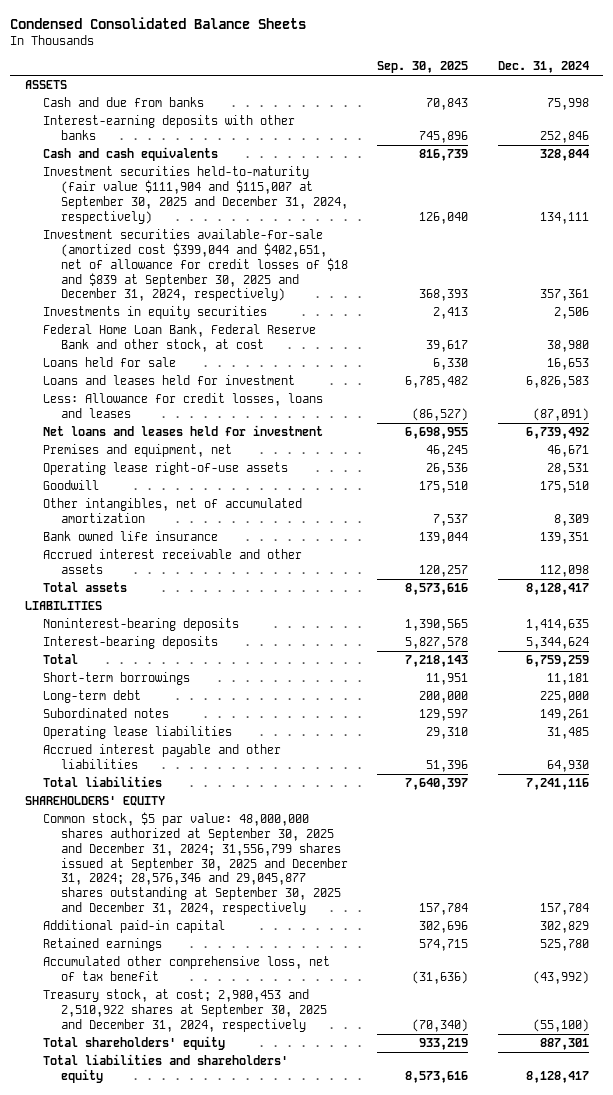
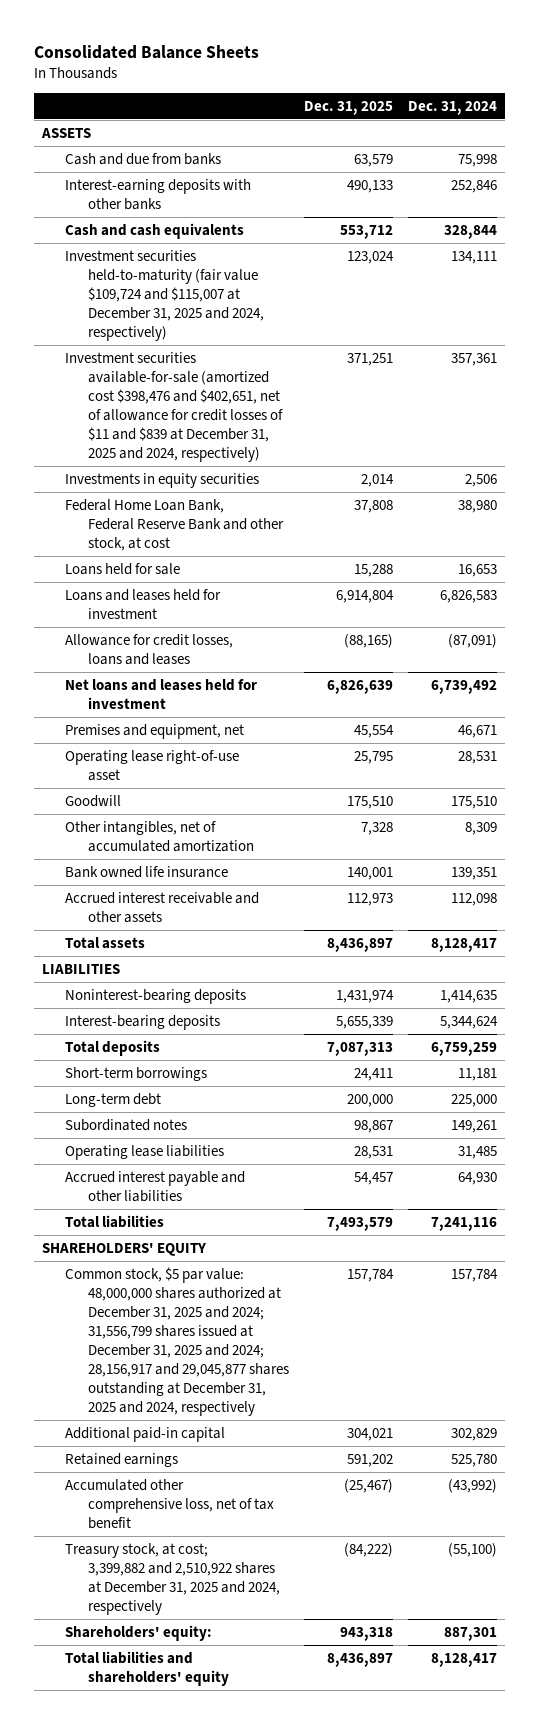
- Condensed Consolidated Balance Sheets
+ Consolidated Balance Sheets
- | Sep. 30, 2025 | Dec. 31, 2024
+ | Dec. 31, 2025 | Dec. 31, 2024
- Investment securities held-to-maturity (fair value $111,904 and $115,007 at September 30, 2025 and December 31, 2024, respectively) | 126,040 | 134,111
- Investment securities available-for-sale (amortized cost $399,044 and $402,651, net of allowance for credit losses of $18 and $839 at September 30, 2025 and December 31, 2024, respectively) | 368,393 | 357,361
+ Investment securities held-to-maturity (fair value $109,724 and $115,007 at December 31, 2025 and 2024, respectively) | 123,024 | 134,111
+ Investment securities available-for-sale (amortized cost $398,476 and $402,651, net of allowance for credit losses of $11 and $839 at December 31, 2025 and 2024, respectively) | 371,251 | 357,361
- Less: Allowance for credit losses, loans and leases | (86,527) | (87,091)
+ Allowance for credit losses, loans and leases | (88,165) | (87,091)
- Operating lease right-of-use assets | 26,536 | 28,531
+ Operating lease right-of-use asset | 25,795 | 28,531
- Total | 7,218,143 | 6,759,259
+ Total deposits | 7,087,313 | 6,759,259
- Common stock, $5 par value: 48,000,000 shares authorized at September 30, 2025 and December 31, 2024; 31,556,799 shares issued at September 30, 2025 and December 31, 2024; 28,576,346 and 29,045,877 shares outstanding at September 30, 2025 and December 31, 2024, respectively | 157,784 | 157,784
+ Common stock, $5 par value: 48,000,000 shares authorized at December 31, 2025 and 2024; 31,556,799 shares issued at December 31, 2025 and 2024; 28,156,917 and 29,045,877 shares outstanding at December 31, 2025 and 2024, respectively | 157,784 | 157,784
- Treasury stock, at cost; 2,980,453 and 2,510,922 shares at September 30, 2025 and December 31, 2024, respectively | (70,340) | (55,100)
- Total shareholders' equity | 933,219 | 887,301
+ Treasury stock, at cost; 3,399,882 and 2,510,922 shares at December 31, 2025 and 2024, respectively | (84,222) | (55,100)
+ Shareholders' equity: | 943,318 | 887,301

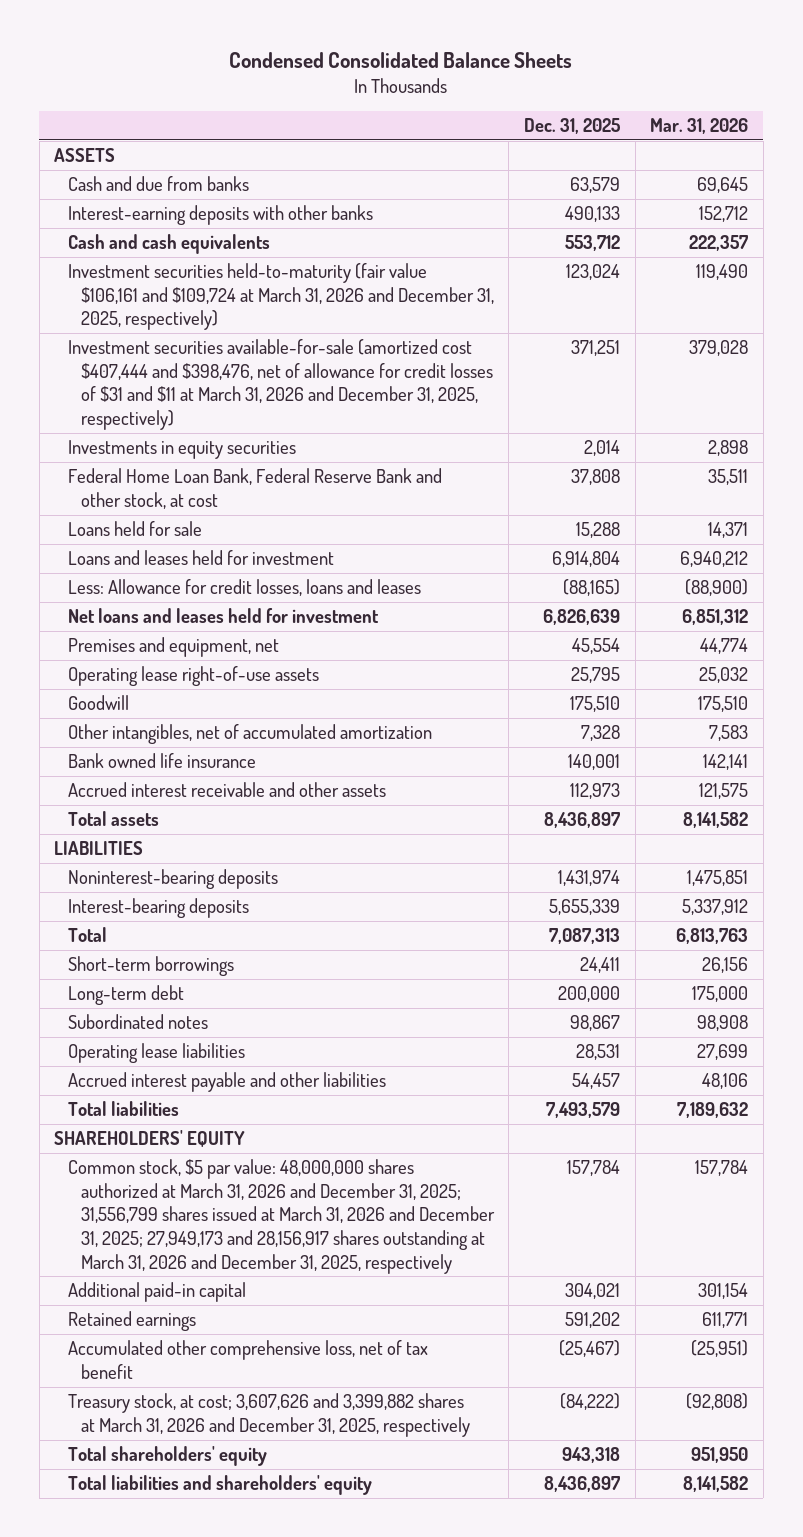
- Consolidated Balance Sheets
+ Condensed Consolidated Balance Sheets
- | Dec. 31, 2025 | Dec. 31, 2024
+ | Dec. 31, 2025 | Mar. 31, 2026
- Investment securities held-to-maturity (fair value $109,724 and $115,007 at December 31, 2025 and 2024, respectively) | 123,024 | 134,111
- Investment securities available-for-sale (amortized cost $398,476 and $402,651, net of allowance for credit losses of $11 and $839 at December 31, 2025 and 2024, respectively) | 371,251 | 357,361
+ Investment securities held-to-maturity (fair value $106,161 and $109,724 at March 31, 2026 and December 31, 2025, respectively) | 123,024 | 119,490
+ Investment securities available-for-sale (amortized cost $407,444 and $398,476, net of allowance for credit losses of $31 and $11 at March 31, 2026 and December 31, 2025, respectively) | 371,251 | 379,028
- Allowance for credit losses, loans and leases | (88,165) | (87,091)
+ Less: Allowance for credit losses, loans and leases | (88,165) | (88,900)
- Operating lease right-of-use asset | 25,795 | 28,531
+ Operating lease right-of-use assets | 25,795 | 25,032
- Total deposits | 7,087,313 | 6,759,259
+ Total | 7,087,313 | 6,813,763
- Common stock, $5 par value: 48,000,000 shares authorized at December 31, 2025 and 2024; 31,556,799 shares issued at December 31, 2025 and 2024; 28,156,917 and 29,045,877 shares outstanding at December 31, 2025 and 2024, respectively | 157,784 | 157,784
+ Common stock, $5 par value: 48,000,000 shares authorized at March 31, 2026 and December 31, 2025; 31,556,799 shares issued at March 31, 2026 and December 31, 2025; 27,949,173 and 28,156,917 shares outstanding at March 31, 2026 and December 31, 2025, respectively | 157,784 | 157,784
- Treasury stock, at cost; 3,399,882 and 2,510,922 shares at December 31, 2025 and 2024, respectively | (84,222) | (55,100)
- Shareholders' equity: | 943,318 | 887,301
+ Treasury stock, at cost; 3,607,626 and 3,399,882 shares at March 31, 2026 and December 31, 2025, respectively | (84,222) | (92,808)
+ Total shareholders' equity | 943,318 | 951,950

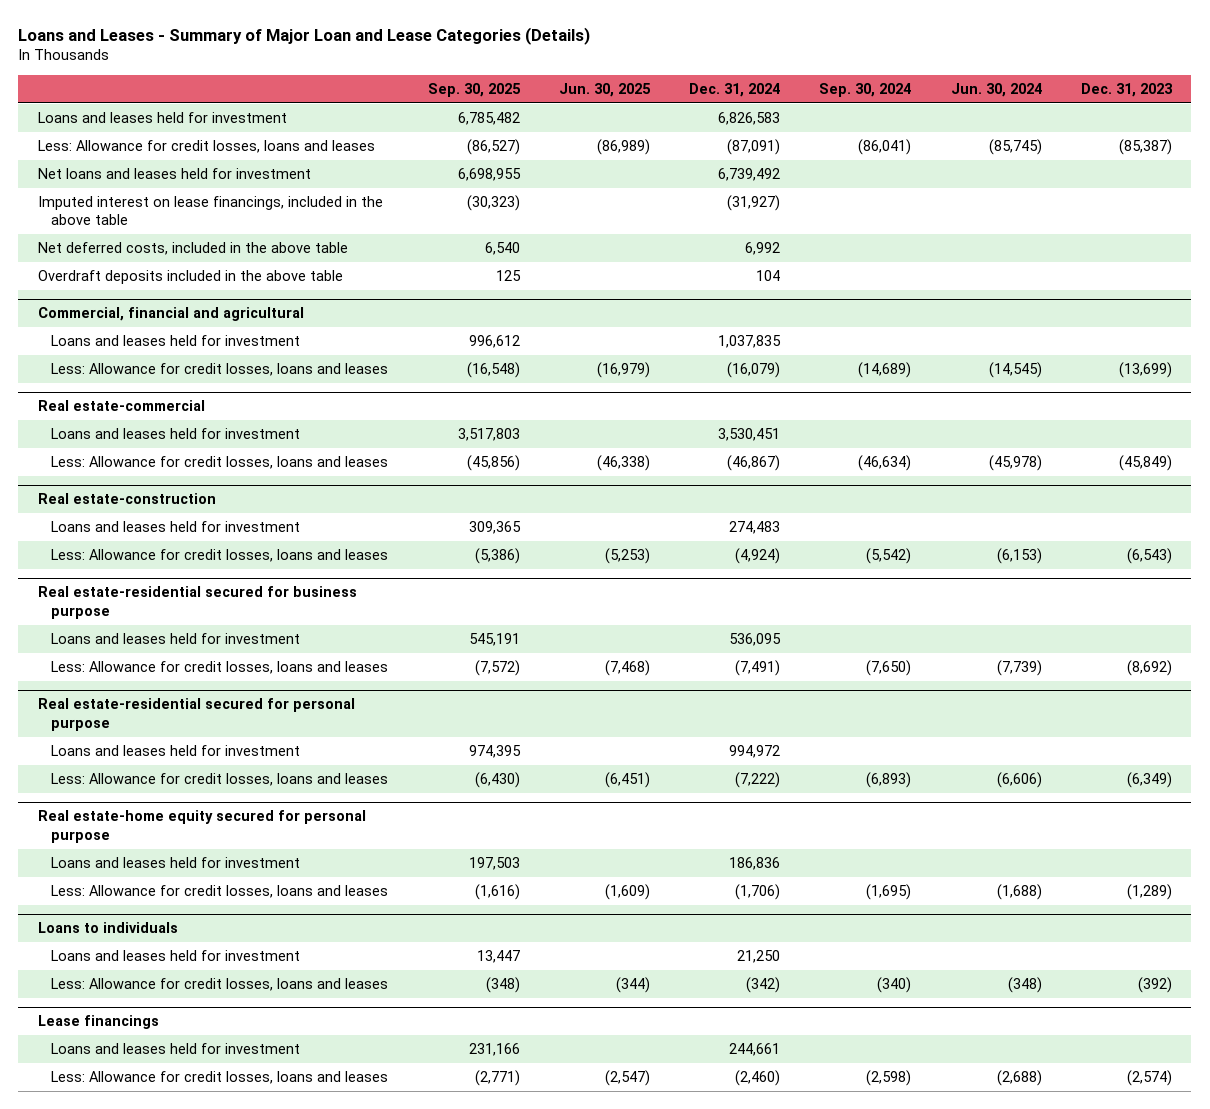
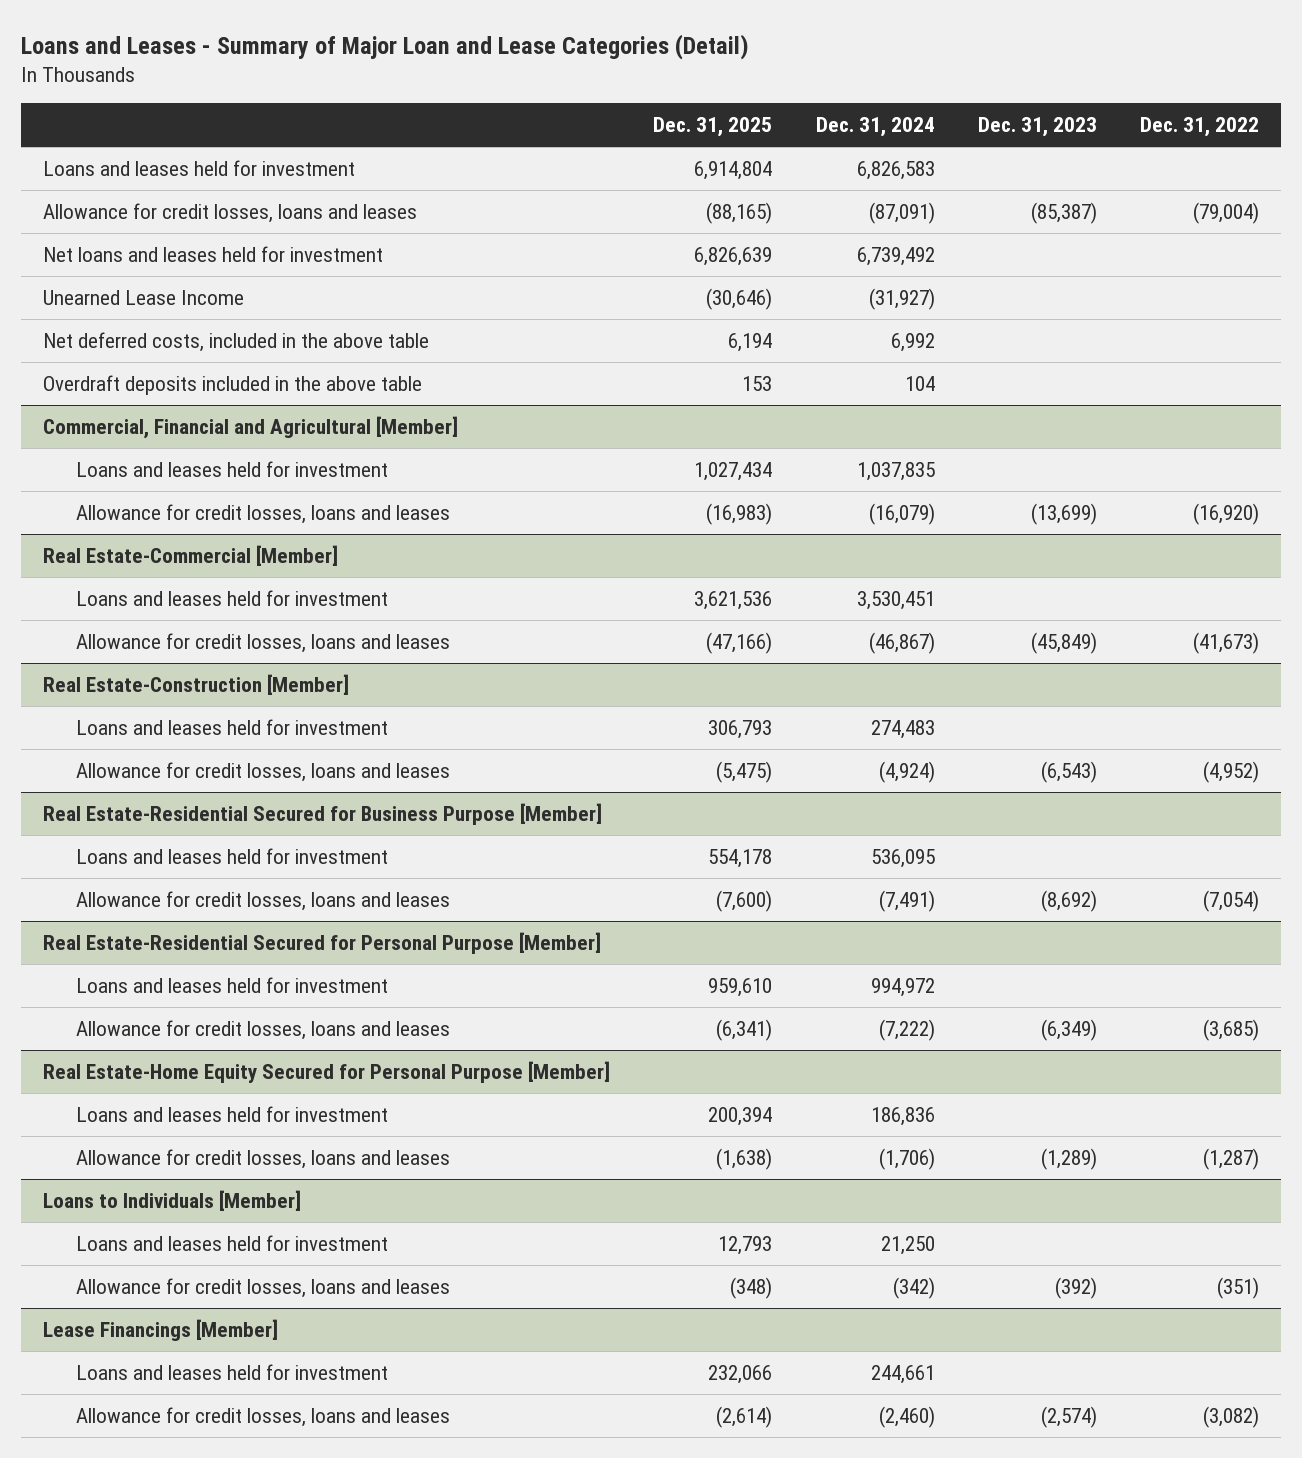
- Loans and Leases - Summary of Major Loan and Lease Categories (Details)
+ Loans and Leases - Summary of Major Loan and Lease Categories (Detail)
- | Sep. 30, 2025 | Jun. 30, 2025 | Dec. 31, 2024 | Sep. 30, 2024 | Jun. 30, 2024 | Dec. 31, 2023
+ | Dec. 31, 2025 | Dec. 31, 2024 | Dec. 31, 2023 | Dec. 31, 2022
- Less: Allowance for credit losses, loans and leases | (86,527) | (86,989) | (87,091) | (86,041) | (85,745) | (85,387)
+ Allowance for credit losses, loans and leases | (88,165) | (87,091) | (85,387) | (79,004)
- Imputed interest on lease financings, included in the above table | (30,323) | | (31,927) | | |
+ Unearned Lease Income | (30,646) | (31,927) | |
- Commercial, financial and agricultural
+ Commercial, Financial and Agricultural [Member]
- Less: Allowance for credit losses, loans and leases | (16,548) | (16,979) | (16,079) | (14,689) | (14,545) | (13,699)
- Real estate-commercial
+ Allowance for credit losses, loans and leases | (16,983) | (16,079) | (13,699) | (16,920)
+ Real Estate-Commercial [Member]
- Less: Allowance for credit losses, loans and leases | (45,856) | (46,338) | (46,867) | (46,634) | (45,978) | (45,849)
- Real estate-construction
+ Allowance for credit losses, loans and leases | (47,166) | (46,867) | (45,849) | (41,673)
+ Real Estate-Construction [Member]
- Less: Allowance for credit losses, loans and leases | (5,386) | (5,253) | (4,924) | (5,542) | (6,153) | (6,543)
- Real estate-residential secured for business purpose
+ Allowance for credit losses, loans and leases | (5,475) | (4,924) | (6,543) | (4,952)
+ Real Estate-Residential Secured for Business Purpose [Member]
- Less: Allowance for credit losses, loans and leases | (7,572) | (7,468) | (7,491) | (7,650) | (7,739) | (8,692)
- Real estate-residential secured for personal purpose
+ Allowance for credit losses, loans and leases | (7,600) | (7,491) | (8,692) | (7,054)
+ Real Estate-Residential Secured for Personal Purpose [Member]
- Less: Allowance for credit losses, loans and leases | (6,430) | (6,451) | (7,222) | (6,893) | (6,606) | (6,349)
- Real estate-home equity secured for personal purpose
+ Allowance for credit losses, loans and leases | (6,341) | (7,222) | (6,349) | (3,685)
+ Real Estate-Home Equity Secured for Personal Purpose [Member]
- Less: Allowance for credit losses, loans and leases | (1,616) | (1,609) | (1,706) | (1,695) | (1,688) | (1,289)
- Loans to individuals
+ Allowance for credit losses, loans and leases | (1,638) | (1,706) | (1,289) | (1,287)
+ Loans to Individuals [Member]
- Less: Allowance for credit losses, loans and leases | (348) | (344) | (342) | (340) | (348) | (392)
- Lease financings
+ Allowance for credit losses, loans and leases | (348) | (342) | (392) | (351)
+ Lease Financings [Member]
- Less: Allowance for credit losses, loans and leases | (2,771) | (2,547) | (2,460) | (2,598) | (2,688) | (2,574)
+ Allowance for credit losses, loans and leases | (2,614) | (2,460) | (2,574) | (3,082)

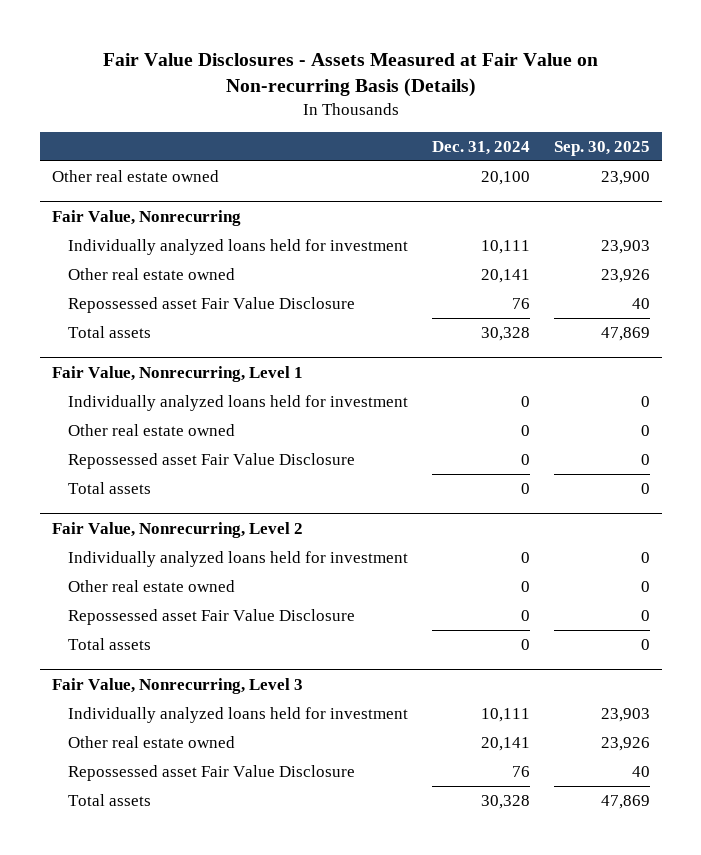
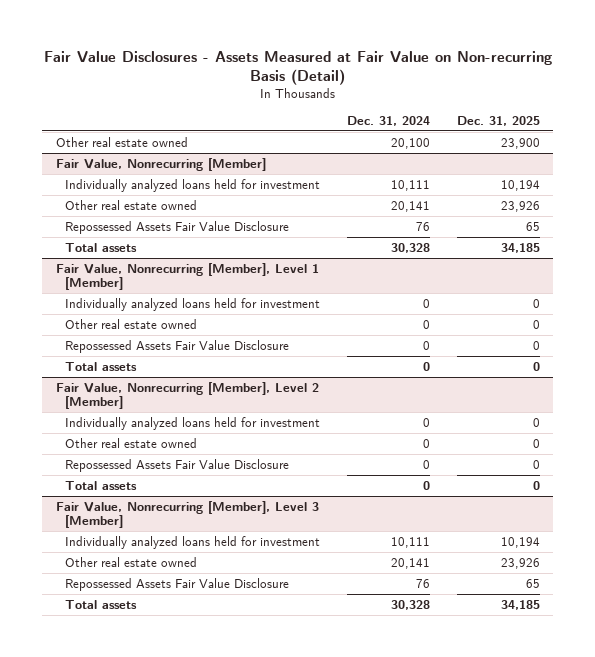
- Fair Value Disclosures - Assets Measured at Fair Value on Non-recurring Basis (Details)
+ Fair Value Disclosures - Assets Measured at Fair Value on Non-recurring Basis (Detail)
- | Dec. 31, 2024 | Sep. 30, 2025
+ | Dec. 31, 2024 | Dec. 31, 2025
- Fair Value, Nonrecurring
+ Fair Value, Nonrecurring [Member]
- Repossessed asset Fair Value Disclosure | 76 | 40
+ Repossessed Assets Fair Value Disclosure | 76 | 65
- Fair Value, Nonrecurring, Level 1
+ Fair Value, Nonrecurring [Member], Level 1 [Member]
- Repossessed asset Fair Value Disclosure | 0 | 0
+ Repossessed Assets Fair Value Disclosure | 0 | 0
- Fair Value, Nonrecurring, Level 2
+ Fair Value, Nonrecurring [Member], Level 2 [Member]
- Repossessed asset Fair Value Disclosure | 0 | 0
+ Repossessed Assets Fair Value Disclosure | 0 | 0
- Fair Value, Nonrecurring, Level 3
+ Fair Value, Nonrecurring [Member], Level 3 [Member]
- Repossessed asset Fair Value Disclosure | 76 | 40
+ Repossessed Assets Fair Value Disclosure | 76 | 65

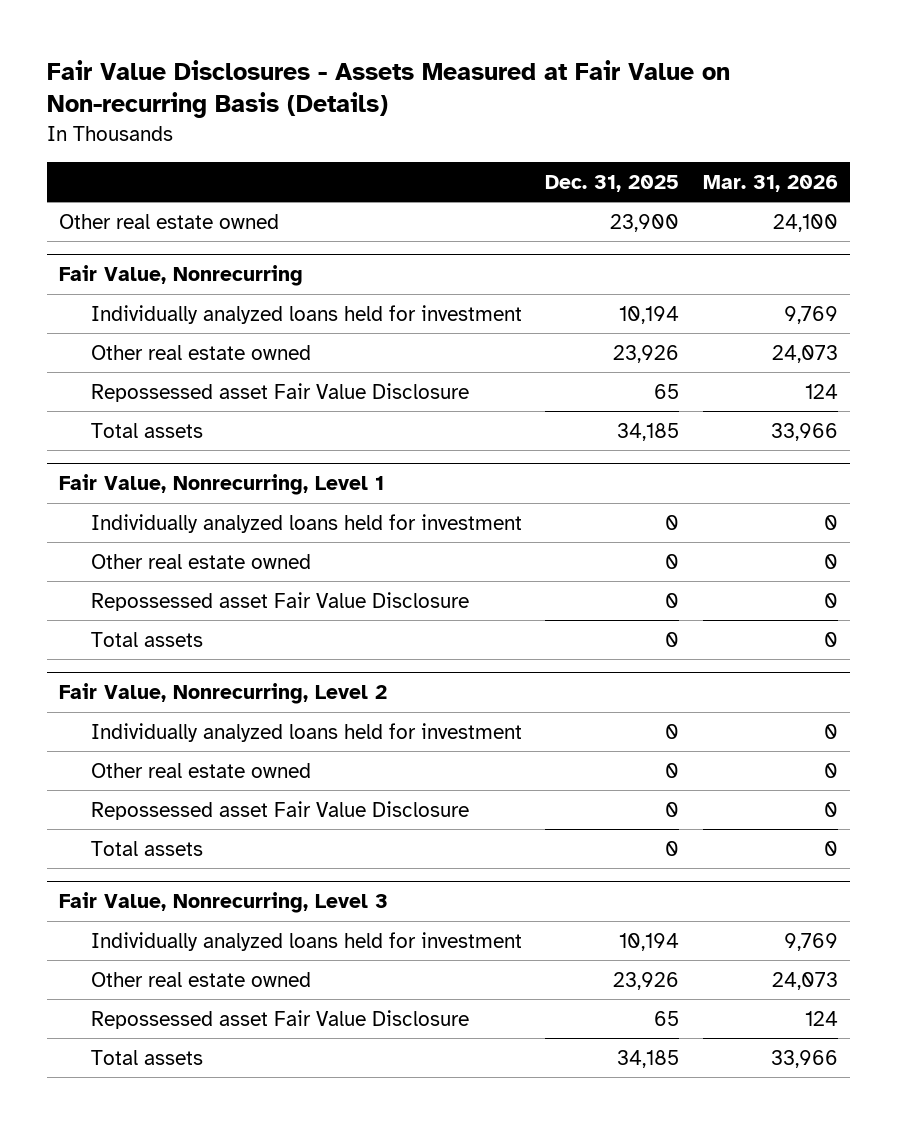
- Fair Value Disclosures - Assets Measured at Fair Value on Non-recurring Basis (Detail)
+ Fair Value Disclosures - Assets Measured at Fair Value on Non-recurring Basis (Details)
- | Dec. 31, 2024 | Dec. 31, 2025
+ | Dec. 31, 2025 | Mar. 31, 2026
- Fair Value, Nonrecurring [Member]
+ Fair Value, Nonrecurring
- Repossessed Assets Fair Value Disclosure | 76 | 65
+ Repossessed asset Fair Value Disclosure | 65 | 124
- Fair Value, Nonrecurring [Member], Level 1 [Member]
+ Fair Value, Nonrecurring, Level 1
- Repossessed Assets Fair Value Disclosure | 0 | 0
+ Repossessed asset Fair Value Disclosure | 0 | 0
- Fair Value, Nonrecurring [Member], Level 2 [Member]
+ Fair Value, Nonrecurring, Level 2
- Repossessed Assets Fair Value Disclosure | 0 | 0
+ Repossessed asset Fair Value Disclosure | 0 | 0
- Fair Value, Nonrecurring [Member], Level 3 [Member]
+ Fair Value, Nonrecurring, Level 3
- Repossessed Assets Fair Value Disclosure | 76 | 65
+ Repossessed asset Fair Value Disclosure | 65 | 124

